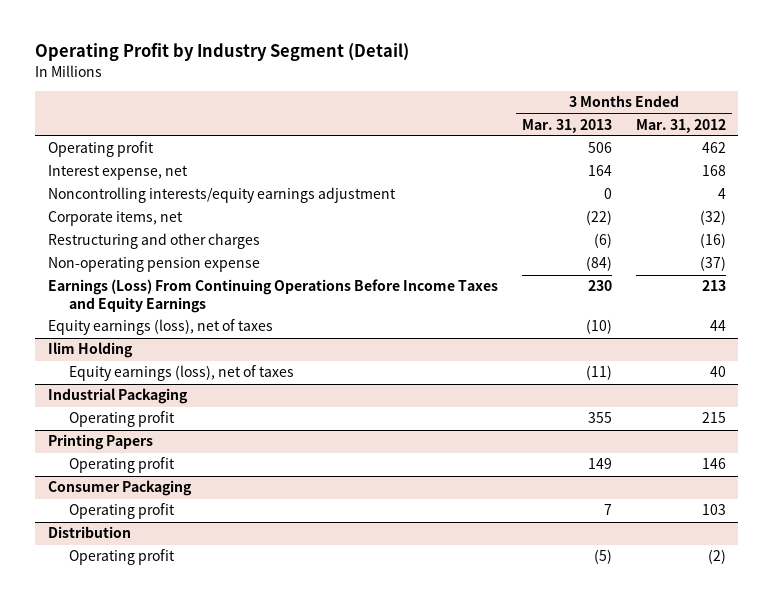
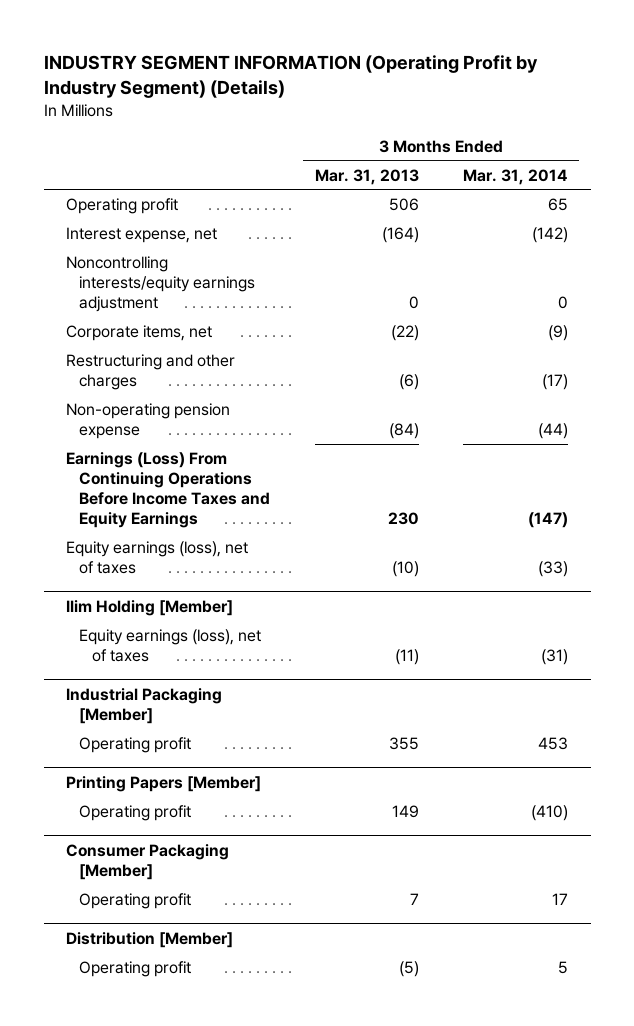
- Operating Profit by Industry Segment (Detail)
+ INDUSTRY SEGMENT INFORMATION (Operating Profit by Industry Segment) (Details)
- | 3 Months Ended Mar. 31, 2013 | 3 Months Ended Mar. 31, 2012
+ | 3 Months Ended Mar. 31, 2013 | 3 Months Ended Mar. 31, 2014
- Interest expense, net | 164 | 168
+ Interest expense, net | (164) | (142)
- Ilim Holding
+ Ilim Holding [Member]
- Industrial Packaging
+ Industrial Packaging [Member]
- Printing Papers
+ Printing Papers [Member]
- Consumer Packaging
+ Consumer Packaging [Member]
- Distribution
+ Distribution [Member]

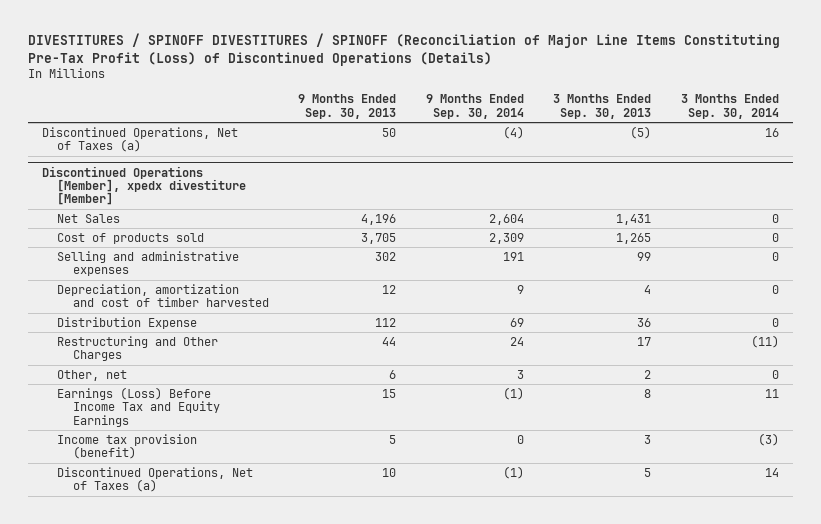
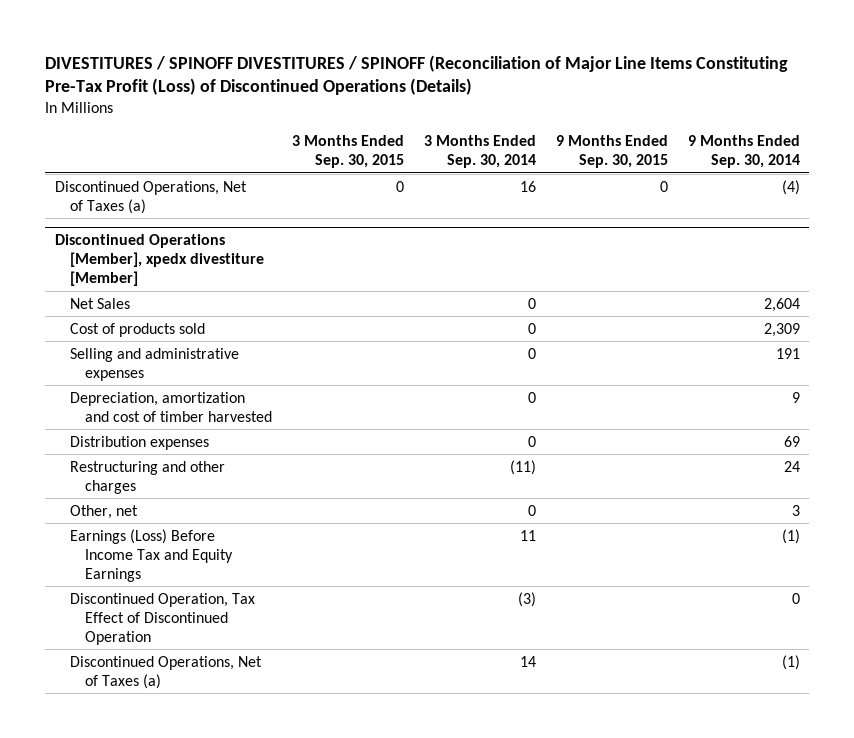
- | 9 Months Ended Sep. 30, 2013 | 9 Months Ended Sep. 30, 2014 | 3 Months Ended Sep. 30, 2013 | 3 Months Ended Sep. 30, 2014
+ | 3 Months Ended Sep. 30, 2015 | 3 Months Ended Sep. 30, 2014 | 9 Months Ended Sep. 30, 2015 | 9 Months Ended Sep. 30, 2014
@ Discontinued Operations [Member], xpedx divestiture [Member]
- Distribution Expense | 112 | 69 | 36 | 0
- Restructuring and Other Charges | 44 | 24 | 17 | (11)
+ Distribution expenses | | 0 | | 69
+ Restructuring and other charges | | (11) | | 24
- Income tax provision (benefit) | 5 | 0 | 3 | (3)
+ Discontinued Operation, Tax Effect of Discontinued Operation | | (3) | | 0

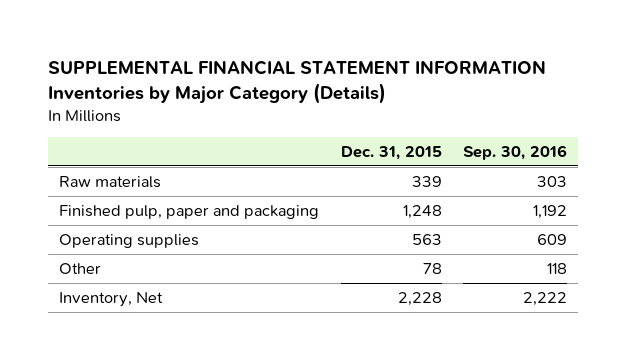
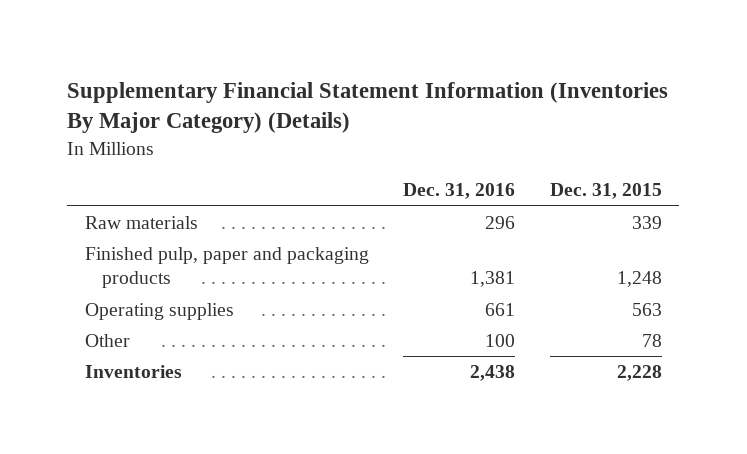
- SUPPLEMENTAL FINANCIAL STATEMENT INFORMATION Inventories by Major Category (Details)
+ Supplementary Financial Statement Information (Inventories By Major Category) (Details)
- | Dec. 31, 2015 | Sep. 30, 2016
+ | Dec. 31, 2016 | Dec. 31, 2015
- Finished pulp, paper and packaging | 1,248 | 1,192
+ Finished pulp, paper and packaging products | 1,381 | 1,248
- Inventory, Net | 2,228 | 2,222
+ Inventories | 2,438 | 2,228

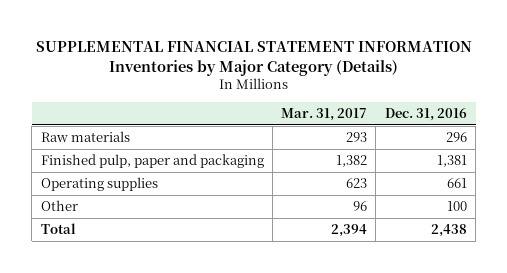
- Supplementary Financial Statement Information (Inventories By Major Category) (Details)
+ SUPPLEMENTAL FINANCIAL STATEMENT INFORMATION Inventories by Major Category (Details)
- | Dec. 31, 2016 | Dec. 31, 2015
+ | Mar. 31, 2017 | Dec. 31, 2016
- Finished pulp, paper and packaging products | 1,381 | 1,248
+ Finished pulp, paper and packaging | 1,382 | 1,381
- Inventories | 2,438 | 2,228
+ Total | 2,394 | 2,438

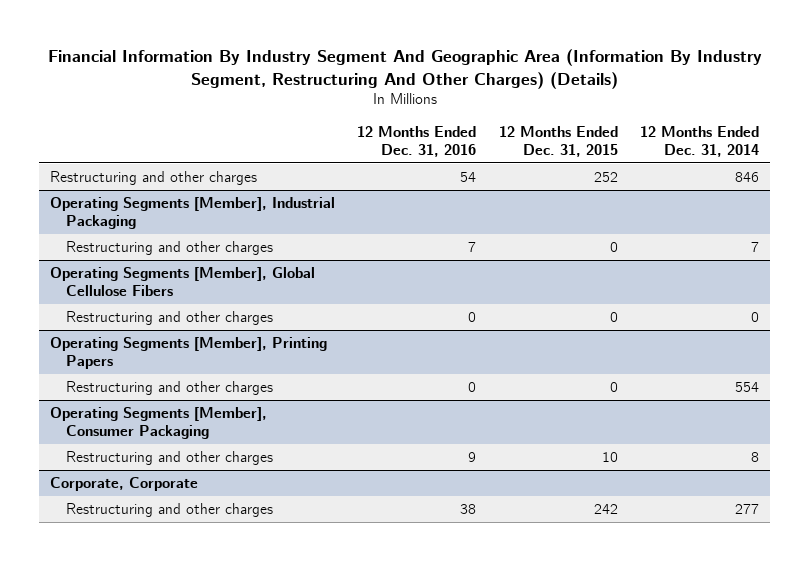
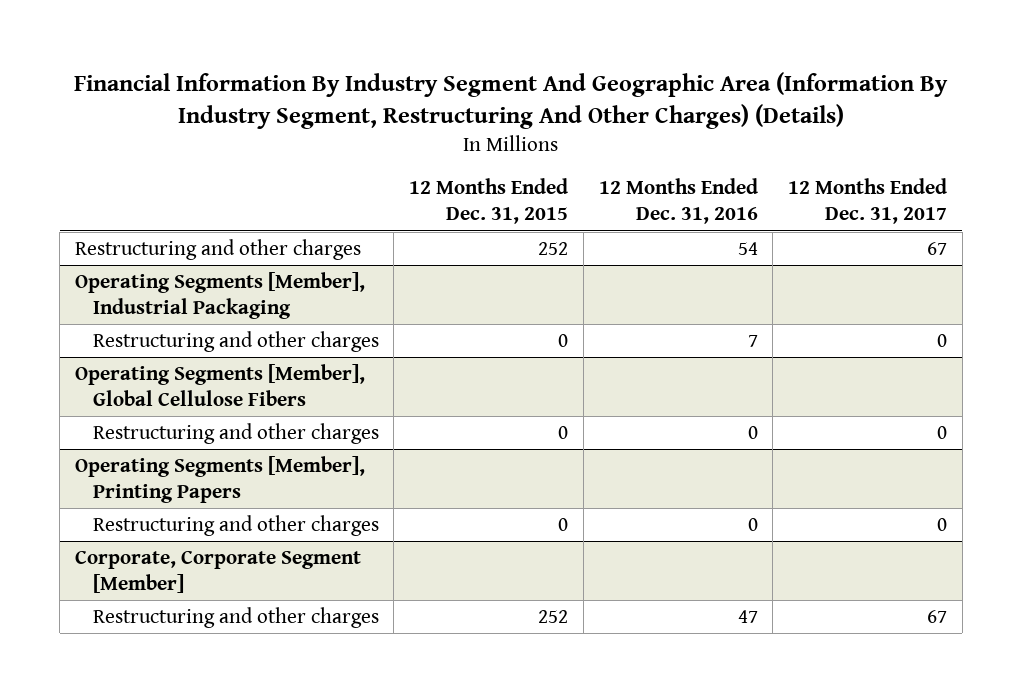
- | 12 Months Ended Dec. 31, 2016 | 12 Months Ended Dec. 31, 2015 | 12 Months Ended Dec. 31, 2014
+ | 12 Months Ended Dec. 31, 2015 | 12 Months Ended Dec. 31, 2016 | 12 Months Ended Dec. 31, 2017
- Operating Segments [Member], Consumer Packaging
- Restructuring and other charges | 9 | 10 | 8
- Corporate, Corporate
- Restructuring and other charges | 38 | 242 | 277
+ Corporate, Corporate Segment [Member]
+ Restructuring and other charges | 252 | 47 | 67

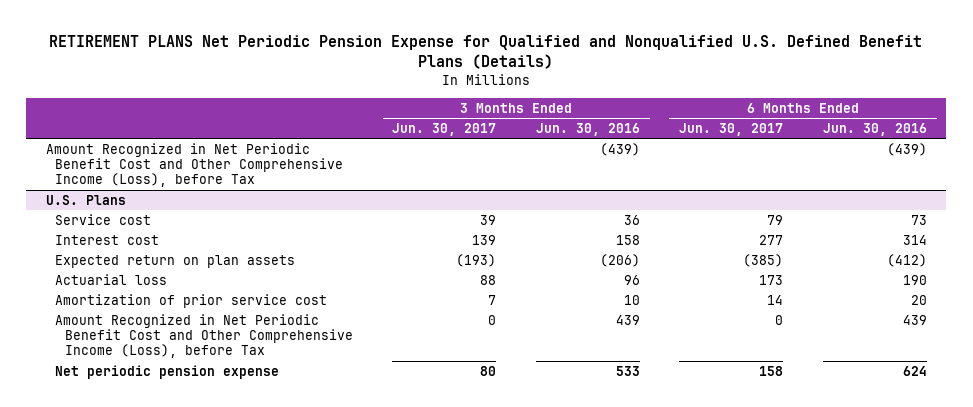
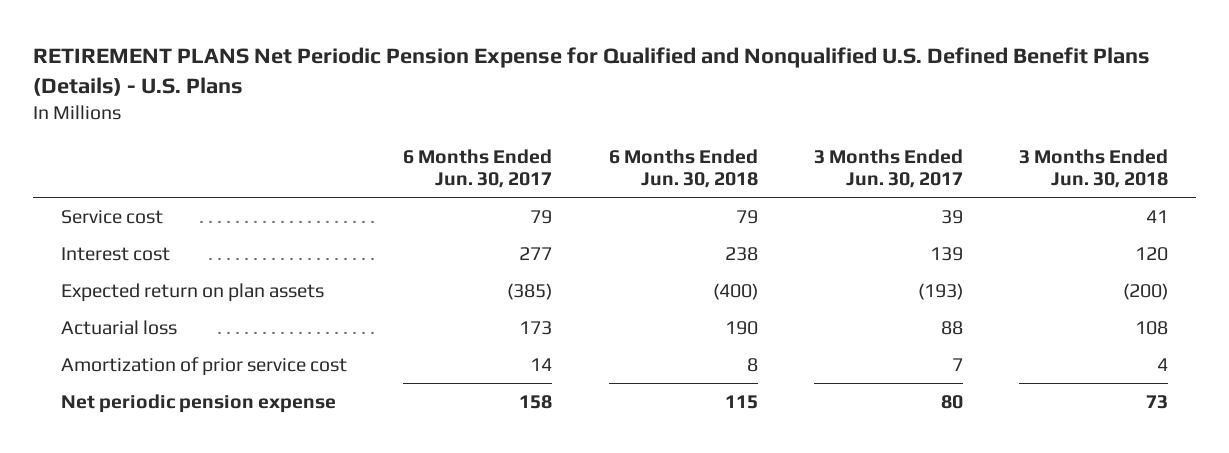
- RETIREMENT PLANS Net Periodic Pension Expense for Qualified and Nonqualified U.S. Defined Benefit Plans (Details)
+ RETIREMENT PLANS Net Periodic Pension Expense for Qualified and Nonqualified U.S. Defined Benefit Plans (Details) - U.S. Plans
- | 3 Months Ended Jun. 30, 2017 | 3 Months Ended Jun. 30, 2016 | 6 Months Ended Jun. 30, 2017 | 6 Months Ended Jun. 30, 2016
+ | 6 Months Ended Jun. 30, 2017 | 6 Months Ended Jun. 30, 2018 | 3 Months Ended Jun. 30, 2017 | 3 Months Ended Jun. 30, 2018
- Amount Recognized in Net Periodic Benefit Cost and Other Comprehensive Income (Loss), before Tax | | (439) | | (439)
- U.S. Plans
- Amount Recognized in Net Periodic Benefit Cost and Other Comprehensive Income (Loss), before Tax | 0 | 439 | 0 | 439

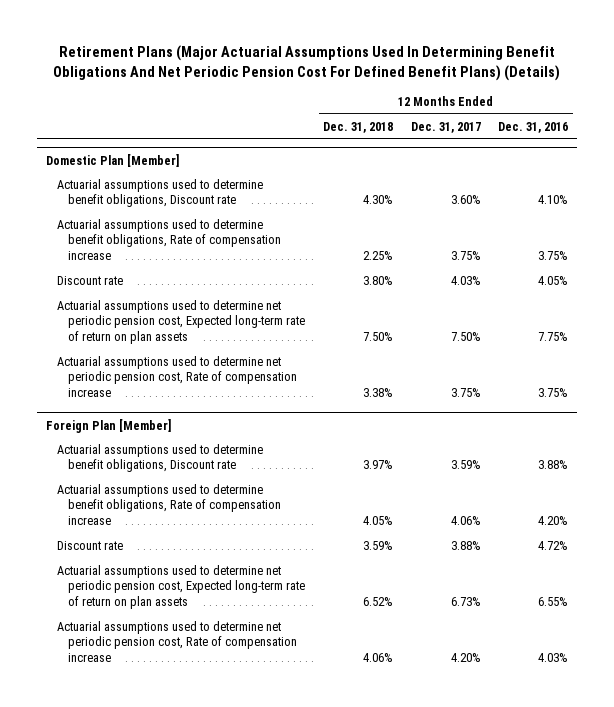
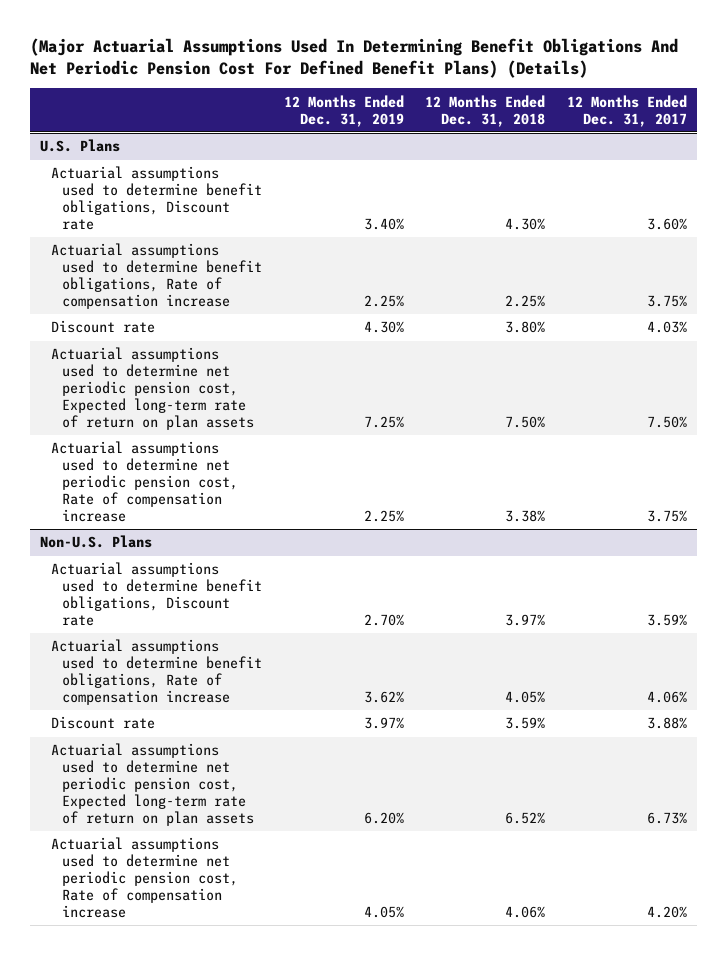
- Retirement Plans (Major Actuarial Assumptions Used In Determining Benefit Obligations And Net Periodic Pension Cost For Defined Benefit Plans) (Details)
+ (Major Actuarial Assumptions Used In Determining Benefit Obligations And Net Periodic Pension Cost For Defined Benefit Plans) (Details)
- | 12 Months Ended Dec. 31, 2018 | 12 Months Ended Dec. 31, 2017 | 12 Months Ended Dec. 31, 2016
+ | 12 Months Ended Dec. 31, 2019 | 12 Months Ended Dec. 31, 2018 | 12 Months Ended Dec. 31, 2017
- Domestic Plan [Member]
+ U.S. Plans
- Foreign Plan [Member]
+ Non-U.S. Plans

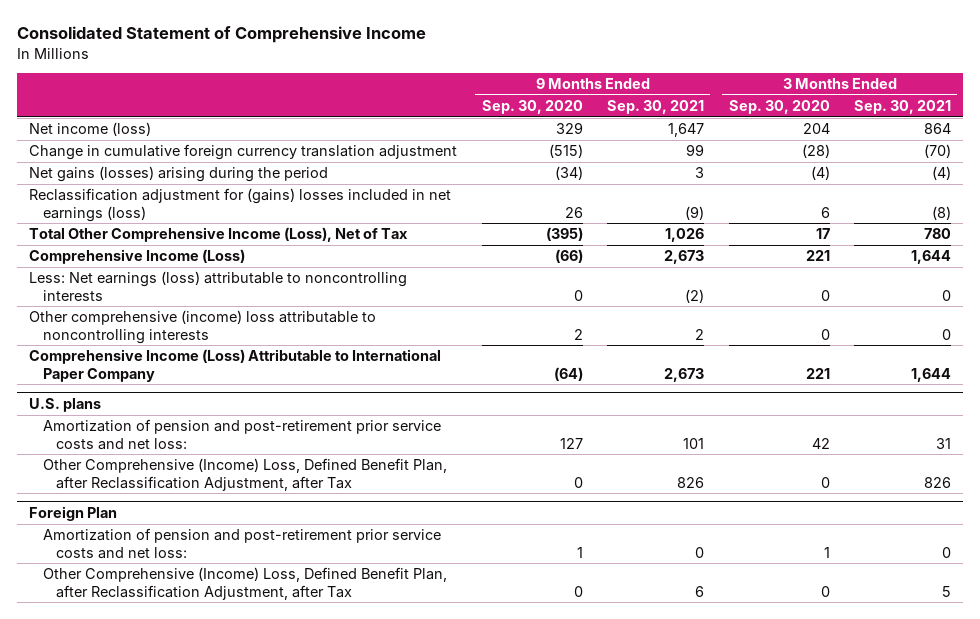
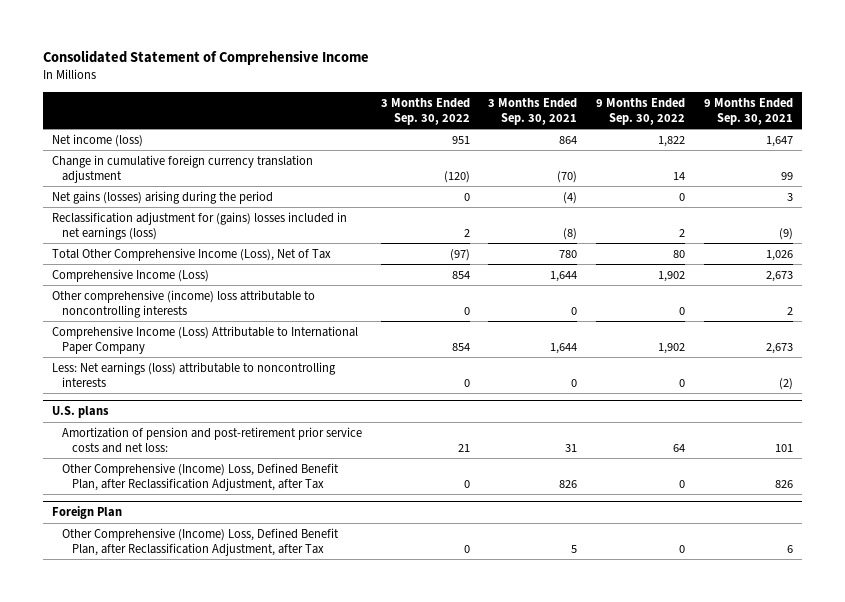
- | 9 Months Ended Sep. 30, 2020 | 9 Months Ended Sep. 30, 2021 | 3 Months Ended Sep. 30, 2020 | 3 Months Ended Sep. 30, 2021
+ | 3 Months Ended Sep. 30, 2022 | 3 Months Ended Sep. 30, 2021 | 9 Months Ended Sep. 30, 2022 | 9 Months Ended Sep. 30, 2021
moved down: Less: Net earnings (loss) attributable to noncontrolling interests | 0 | 0 | 0 | (2)
@ Foreign Plan
- Amortization of pension and post-retirement prior service costs and net loss: | 1 | 0 | 1 | 0

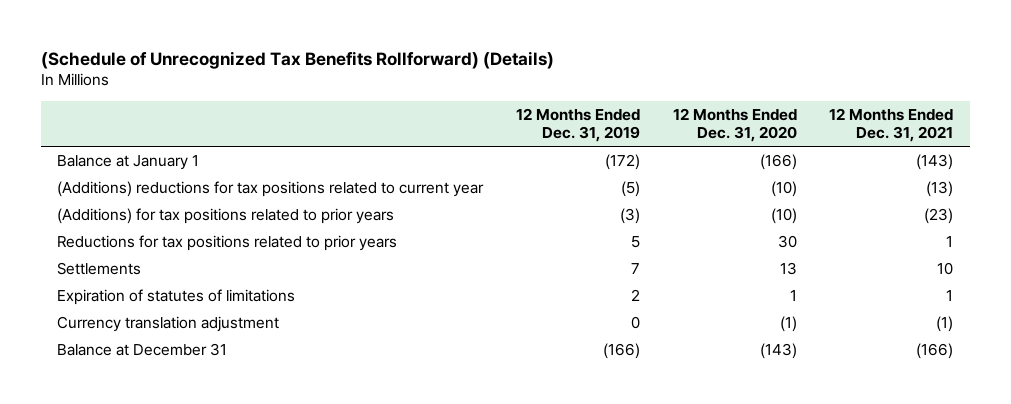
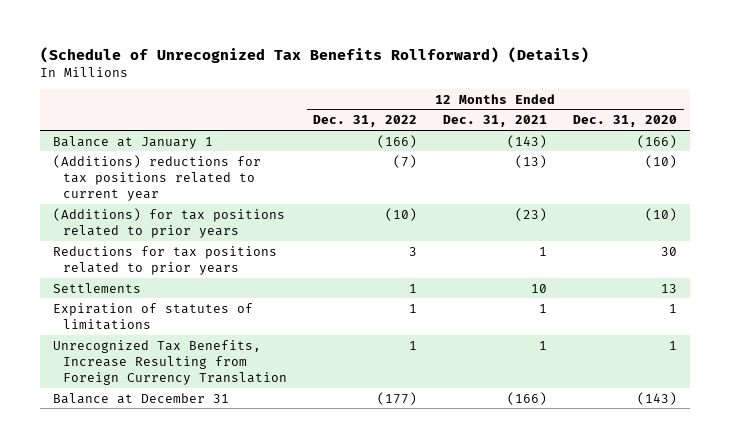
- | 12 Months Ended Dec. 31, 2019 | 12 Months Ended Dec. 31, 2020 | 12 Months Ended Dec. 31, 2021
+ | 12 Months Ended Dec. 31, 2022 | 12 Months Ended Dec. 31, 2021 | 12 Months Ended Dec. 31, 2020
- Currency translation adjustment | 0 | (1) | (1)
+ Unrecognized Tax Benefits, Increase Resulting from Foreign Currency Translation | 1 | 1 | 1

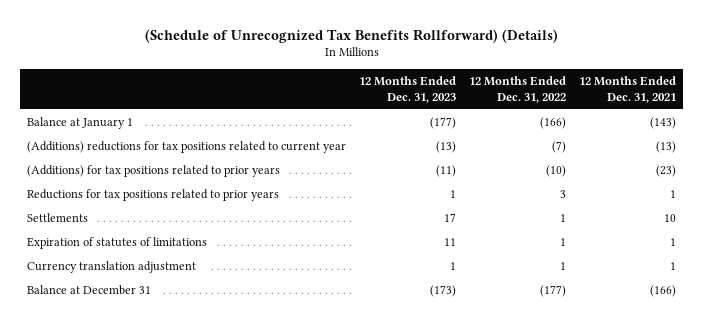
- | 12 Months Ended Dec. 31, 2022 | 12 Months Ended Dec. 31, 2021 | 12 Months Ended Dec. 31, 2020
+ | 12 Months Ended Dec. 31, 2023 | 12 Months Ended Dec. 31, 2022 | 12 Months Ended Dec. 31, 2021
- Unrecognized Tax Benefits, Increase Resulting from Foreign Currency Translation | 1 | 1 | 1
+ Currency translation adjustment | 1 | 1 | 1

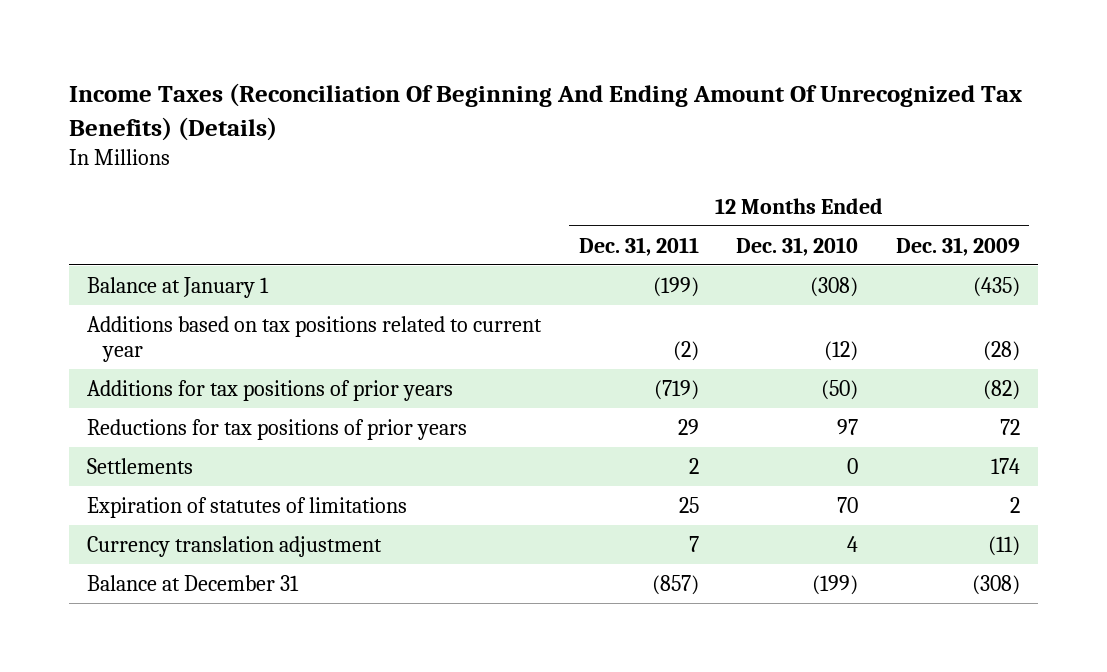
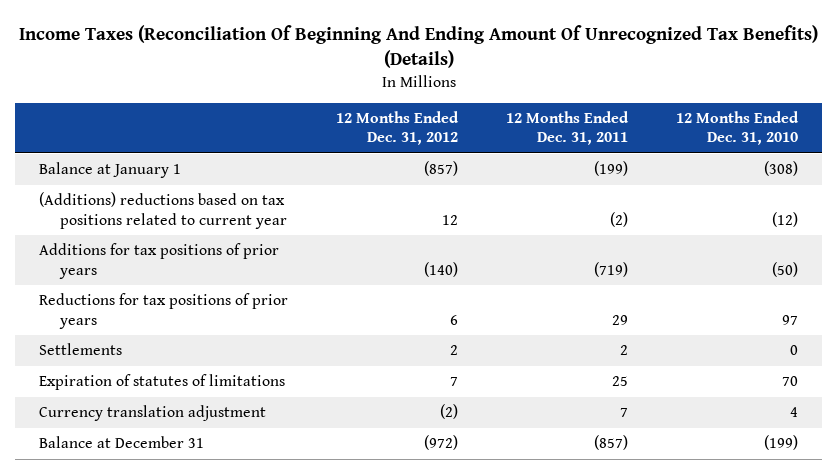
- | 12 Months Ended Dec. 31, 2011 | 12 Months Ended Dec. 31, 2010 | 12 Months Ended Dec. 31, 2009
+ | 12 Months Ended Dec. 31, 2012 | 12 Months Ended Dec. 31, 2011 | 12 Months Ended Dec. 31, 2010
- Additions based on tax positions related to current year | (2) | (12) | (28)
+ (Additions) reductions based on tax positions related to current year | 12 | (2) | (12)

